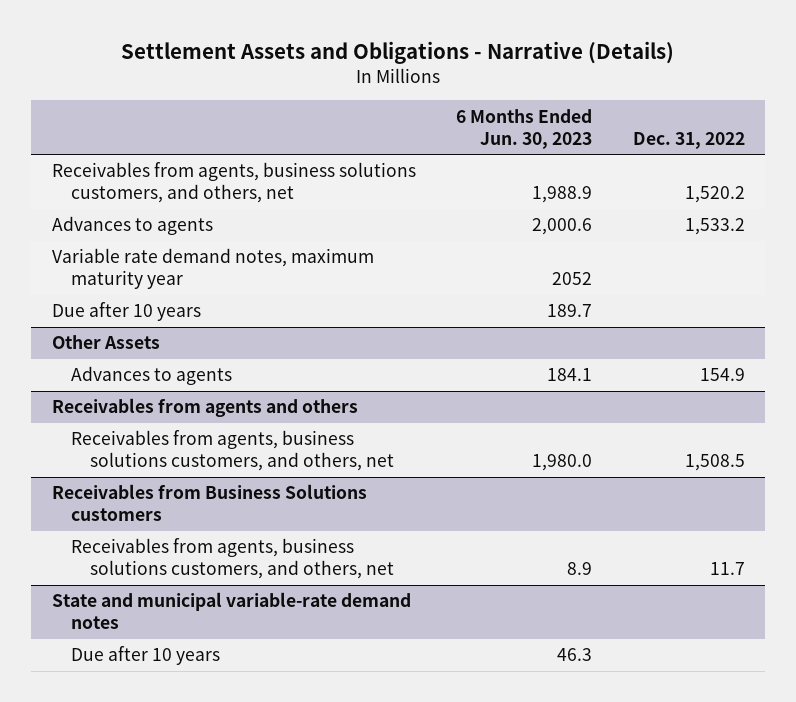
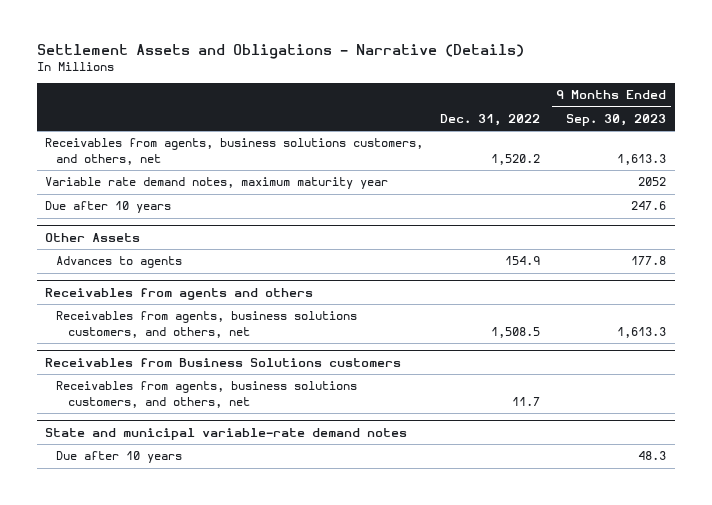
- | 6 Months Ended Jun. 30, 2023 | Dec. 31, 2022
+ | Dec. 31, 2022 | 9 Months Ended Sep. 30, 2023
- Advances to agents | 2,000.6 | 1,533.2

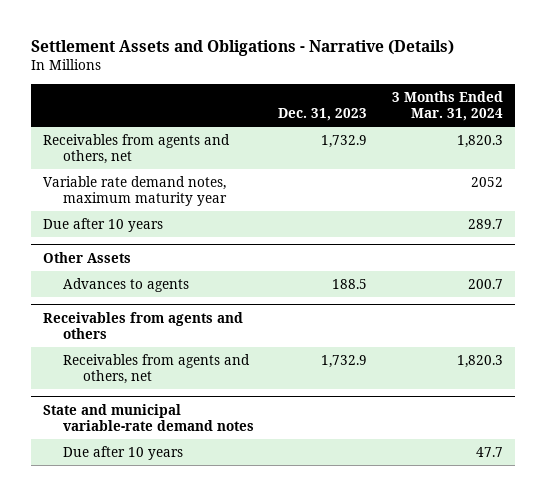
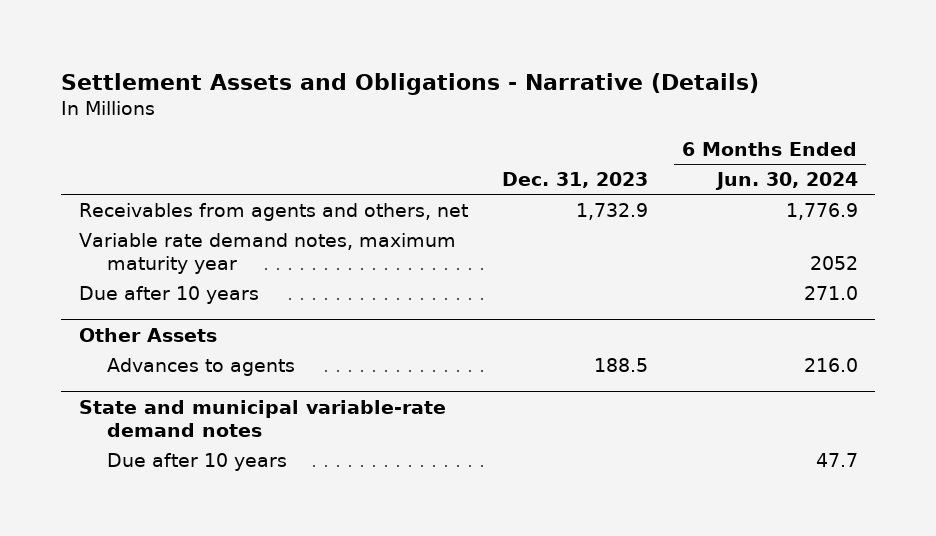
- | Dec. 31, 2023 | 3 Months Ended Mar. 31, 2024
+ | Dec. 31, 2023 | 6 Months Ended Jun. 30, 2024
- Receivables from agents and others
- Receivables from agents and others, net | 1,732.9 | 1,820.3

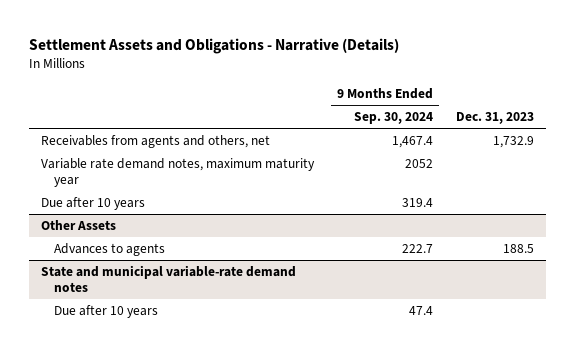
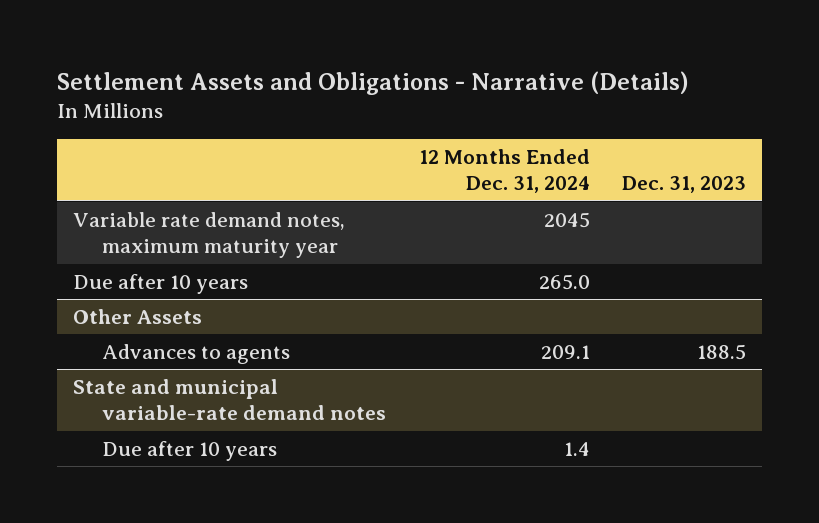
- | 9 Months Ended Sep. 30, 2024 | Dec. 31, 2023
+ | 12 Months Ended Dec. 31, 2024 | Dec. 31, 2023
- Receivables from agents and others, net | 1,467.4 | 1,732.9

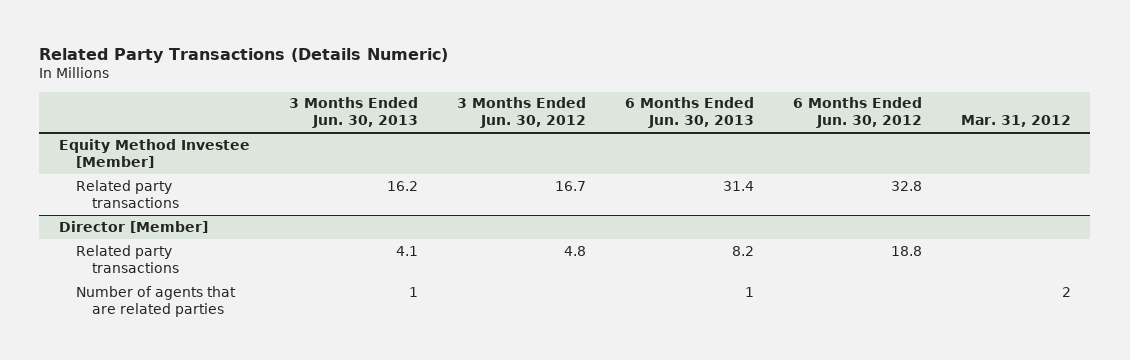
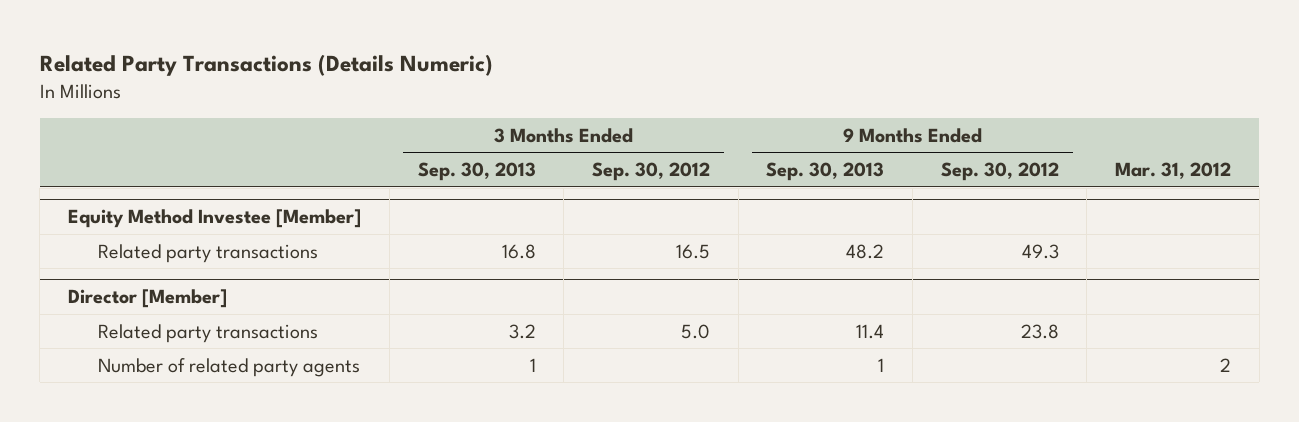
- | 3 Months Ended Jun. 30, 2013 | 3 Months Ended Jun. 30, 2012 | 6 Months Ended Jun. 30, 2013 | 6 Months Ended Jun. 30, 2012 | Mar. 31, 2012
+ | 3 Months Ended Sep. 30, 2013 | 3 Months Ended Sep. 30, 2012 | 9 Months Ended Sep. 30, 2013 | 9 Months Ended Sep. 30, 2012 | Mar. 31, 2012
@ Director [Member]
- Number of agents that are related parties | 1 | | 1 | | 2
+ Number of related party agents | 1 | | 1 | | 2

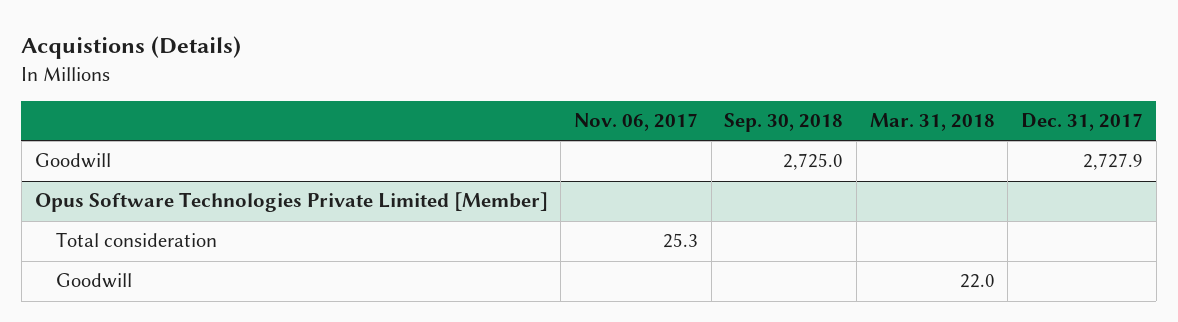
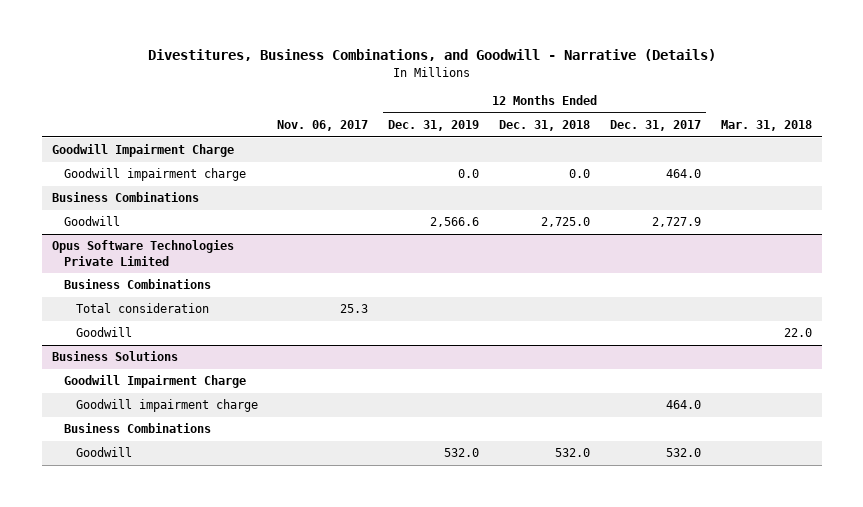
- Acquistions (Details)
+ Divestitures, Business Combinations, and Goodwill - Narrative (Details)
- | Nov. 06, 2017 | Sep. 30, 2018 | Mar. 31, 2018 | Dec. 31, 2017
+ | Nov. 06, 2017 | 12 Months Ended Dec. 31, 2019 | 12 Months Ended Dec. 31, 2018 | 12 Months Ended Dec. 31, 2017 | Mar. 31, 2018
+ Goodwill Impairment Charge
+ Goodwill impairment charge | | 0.0 | 0.0 | 464.0 |
+ Business Combinations
- Opus Software Technologies Private Limited [Member]
+ Opus Software Technologies Private Limited
+ Business Combinations
+ Business Solutions
+ Goodwill Impairment Charge
+ Goodwill impairment charge | | | | 464.0 |
+ Business Combinations
+ Goodwill | | 532.0 | 532.0 | 532.0 |

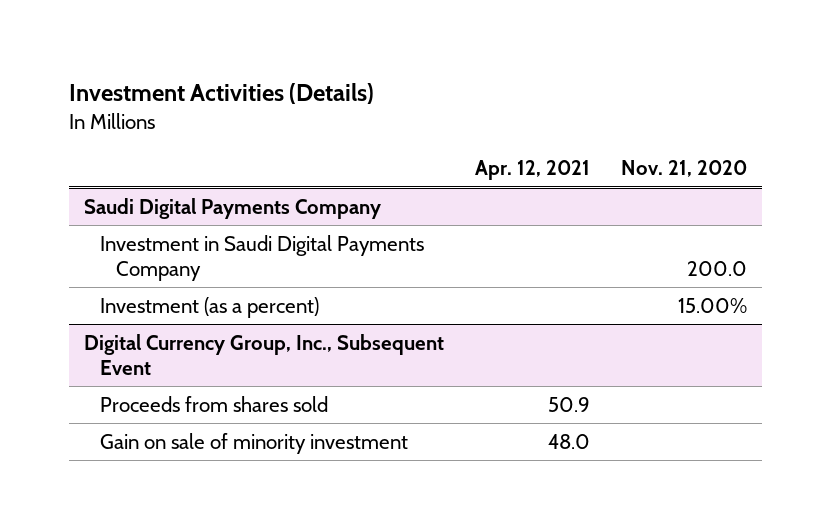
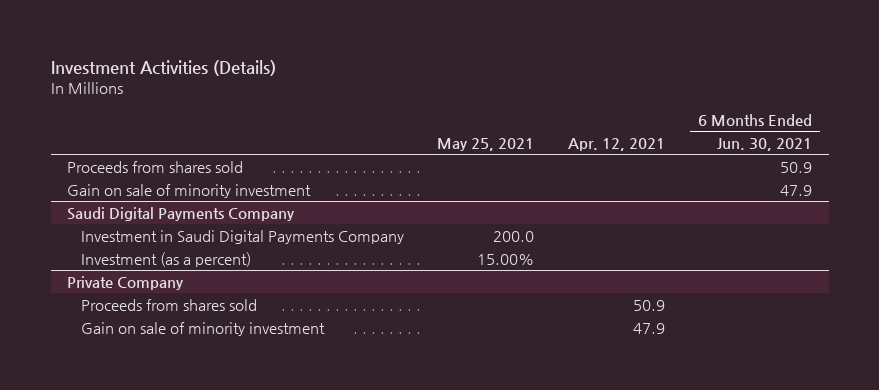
- | Apr. 12, 2021 | Nov. 21, 2020
+ | May 25, 2021 | Apr. 12, 2021 | 6 Months Ended Jun. 30, 2021
+ Proceeds from shares sold | | | 50.9
+ Gain on sale of minority investment | | | 47.9
- Digital Currency Group, Inc., Subsequent Event
+ Private Company
- Gain on sale of minority investment | 48.0 |
+ Gain on sale of minority investment | | 47.9 |

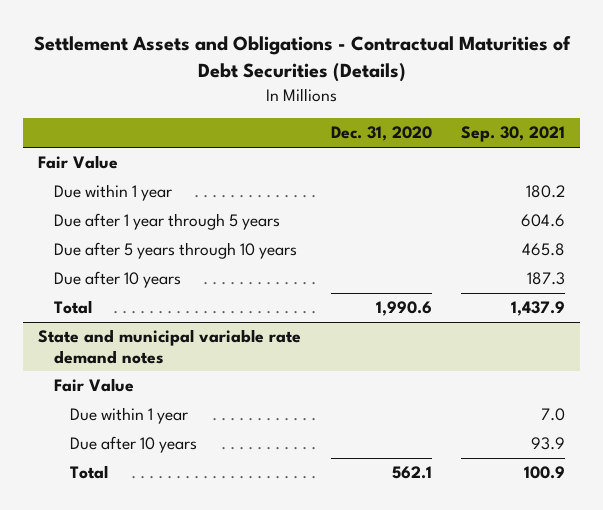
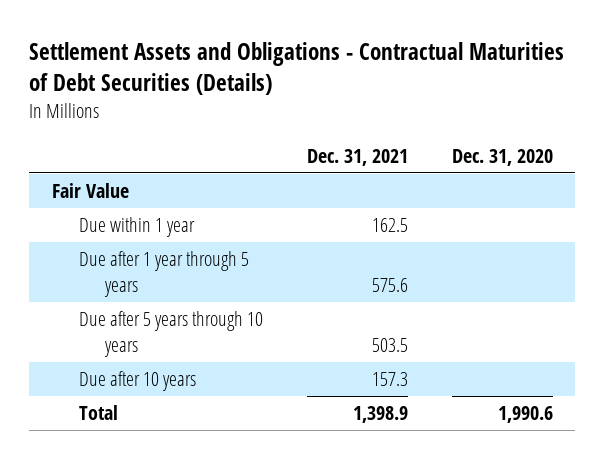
- | Dec. 31, 2020 | Sep. 30, 2021
+ | Dec. 31, 2021 | Dec. 31, 2020
- State and municipal variable rate demand notes
- Fair Value
- Due within 1 year | | 7.0
- Due after 10 years | | 93.9
- Total | 562.1 | 100.9

